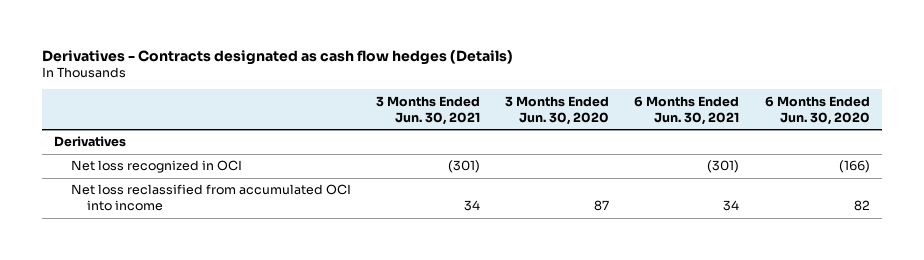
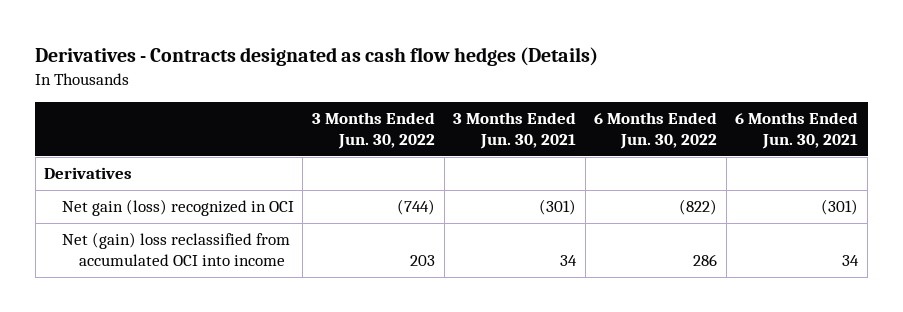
- | 3 Months Ended Jun. 30, 2021 | 3 Months Ended Jun. 30, 2020 | 6 Months Ended Jun. 30, 2021 | 6 Months Ended Jun. 30, 2020
+ | 3 Months Ended Jun. 30, 2022 | 3 Months Ended Jun. 30, 2021 | 6 Months Ended Jun. 30, 2022 | 6 Months Ended Jun. 30, 2021
- Net loss recognized in OCI | (301) | | (301) | (166)
- Net loss reclassified from accumulated OCI into income | 34 | 87 | 34 | 82
+ Net gain (loss) recognized in OCI | (744) | (301) | (822) | (301)
+ Net (gain) loss reclassified from accumulated OCI into income | 203 | 34 | 286 | 34

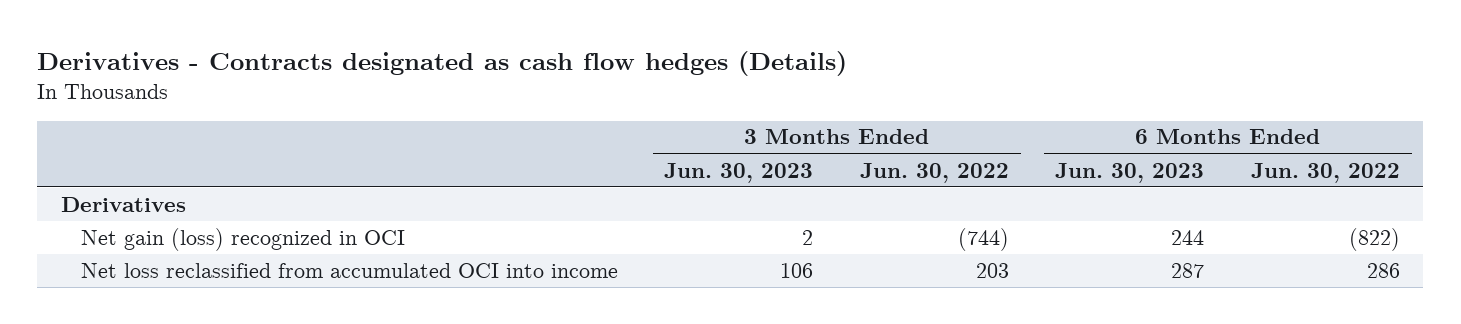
- | 3 Months Ended Jun. 30, 2022 | 3 Months Ended Jun. 30, 2021 | 6 Months Ended Jun. 30, 2022 | 6 Months Ended Jun. 30, 2021
+ | 3 Months Ended Jun. 30, 2023 | 3 Months Ended Jun. 30, 2022 | 6 Months Ended Jun. 30, 2023 | 6 Months Ended Jun. 30, 2022
- Net (gain) loss reclassified from accumulated OCI into income | 203 | 34 | 286 | 34
+ Net loss reclassified from accumulated OCI into income | 106 | 203 | 287 | 286

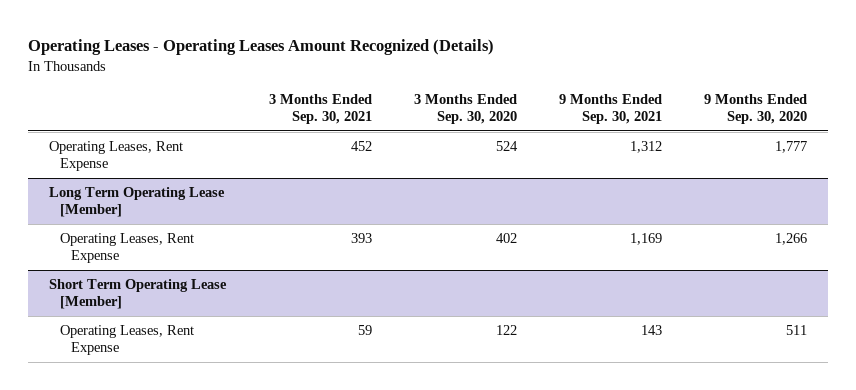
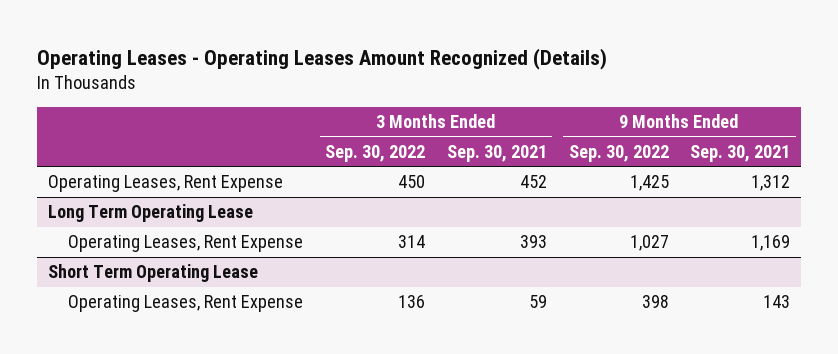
- | 3 Months Ended Sep. 30, 2021 | 3 Months Ended Sep. 30, 2020 | 9 Months Ended Sep. 30, 2021 | 9 Months Ended Sep. 30, 2020
+ | 3 Months Ended Sep. 30, 2022 | 3 Months Ended Sep. 30, 2021 | 9 Months Ended Sep. 30, 2022 | 9 Months Ended Sep. 30, 2021
- Long Term Operating Lease [Member]
+ Long Term Operating Lease
- Short Term Operating Lease [Member]
+ Short Term Operating Lease

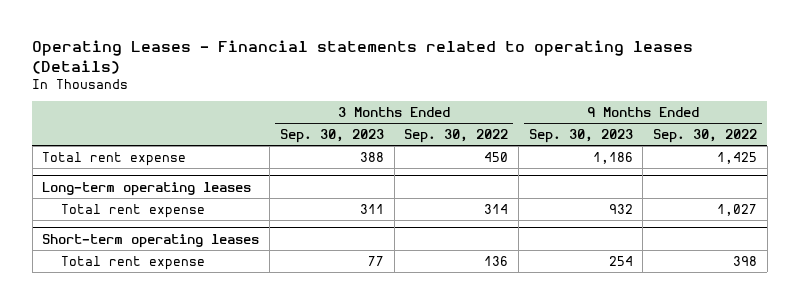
- Operating Leases - Operating Leases Amount Recognized (Details)
+ Operating Leases - Financial statements related to operating leases (Details)
- | 3 Months Ended Sep. 30, 2022 | 3 Months Ended Sep. 30, 2021 | 9 Months Ended Sep. 30, 2022 | 9 Months Ended Sep. 30, 2021
+ | 3 Months Ended Sep. 30, 2023 | 3 Months Ended Sep. 30, 2022 | 9 Months Ended Sep. 30, 2023 | 9 Months Ended Sep. 30, 2022
- Operating Leases, Rent Expense | 450 | 452 | 1,425 | 1,312
- Long Term Operating Lease
- Operating Leases, Rent Expense | 314 | 393 | 1,027 | 1,169
- Short Term Operating Lease
- Operating Leases, Rent Expense | 136 | 59 | 398 | 143
+ Total rent expense | 388 | 450 | 1,186 | 1,425
+ Long-term operating leases
+ Total rent expense | 311 | 314 | 932 | 1,027
+ Short-term operating leases
+ Total rent expense | 77 | 136 | 254 | 398

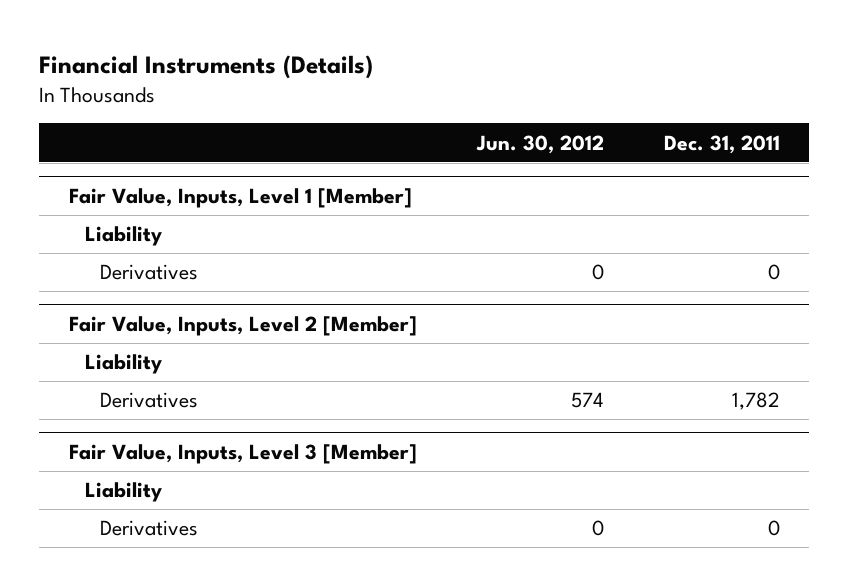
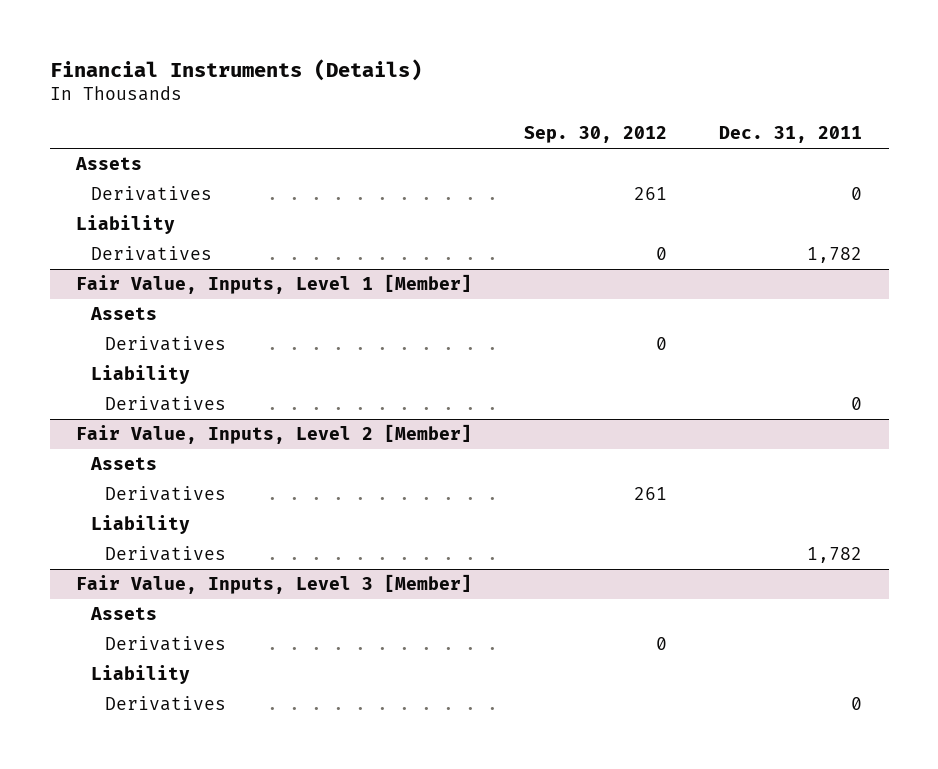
- | Jun. 30, 2012 | Dec. 31, 2011
+ | Sep. 30, 2012 | Dec. 31, 2011
+ Assets
+ Derivatives | 261 | 0
+ Liability
+ Derivatives | 0 | 1,782
@ Fair Value, Inputs, Level 1 [Member]
+ Assets
+ Derivatives | 0 |
@ Fair Value, Inputs, Level 2 [Member]
+ Assets
+ Derivatives | 261 |
@ Fair Value, Inputs, Level 3 [Member]
+ Assets
+ Derivatives | 0 |

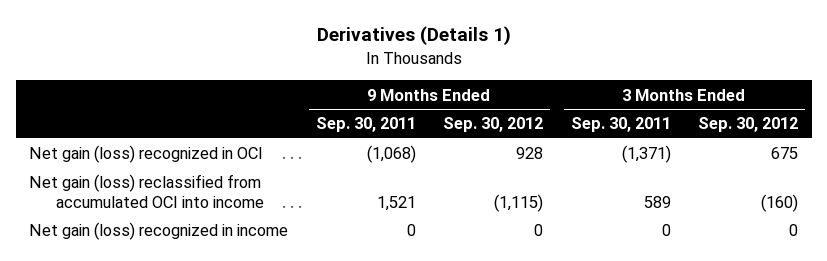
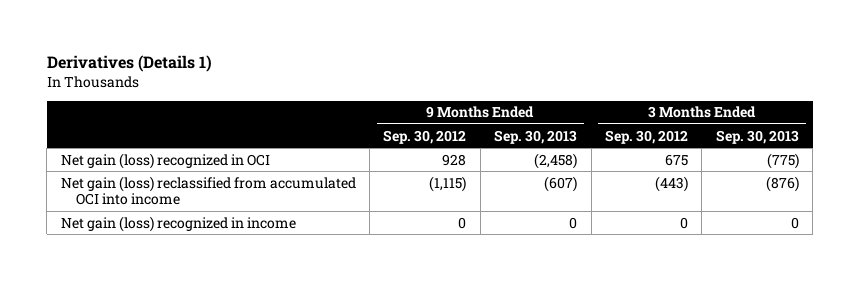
- | 9 Months Ended Sep. 30, 2011 | 9 Months Ended Sep. 30, 2012 | 3 Months Ended Sep. 30, 2011 | 3 Months Ended Sep. 30, 2012
+ | 9 Months Ended Sep. 30, 2012 | 9 Months Ended Sep. 30, 2013 | 3 Months Ended Sep. 30, 2012 | 3 Months Ended Sep. 30, 2013
- Net gain (loss) reclassified from accumulated OCI into income | 1,521 | (1,115) | 589 | (160)
+ Net gain (loss) reclassified from accumulated OCI into income | (1,115) | (607) | (443) | (876)

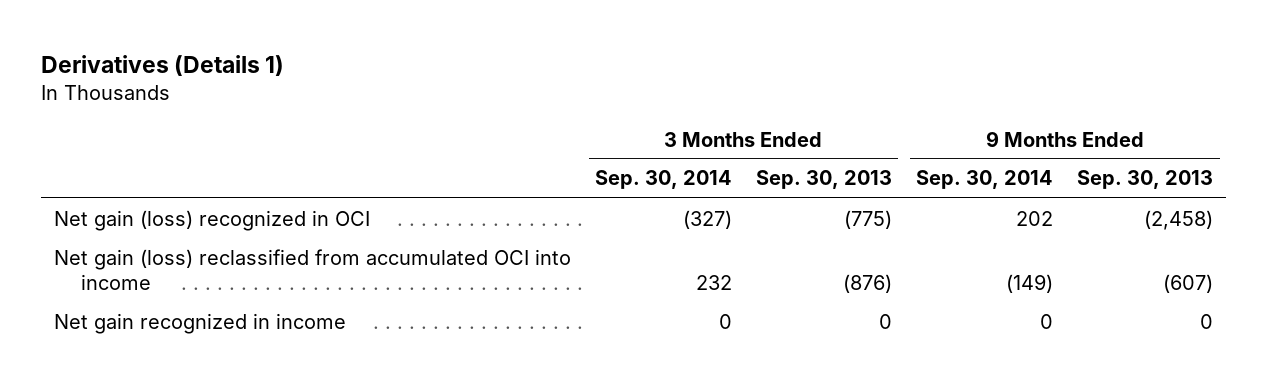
- | 9 Months Ended Sep. 30, 2012 | 9 Months Ended Sep. 30, 2013 | 3 Months Ended Sep. 30, 2012 | 3 Months Ended Sep. 30, 2013
+ | 3 Months Ended Sep. 30, 2014 | 3 Months Ended Sep. 30, 2013 | 9 Months Ended Sep. 30, 2014 | 9 Months Ended Sep. 30, 2013
- Net gain (loss) recognized in income | 0 | 0 | 0 | 0
+ Net gain recognized in income | 0 | 0 | 0 | 0

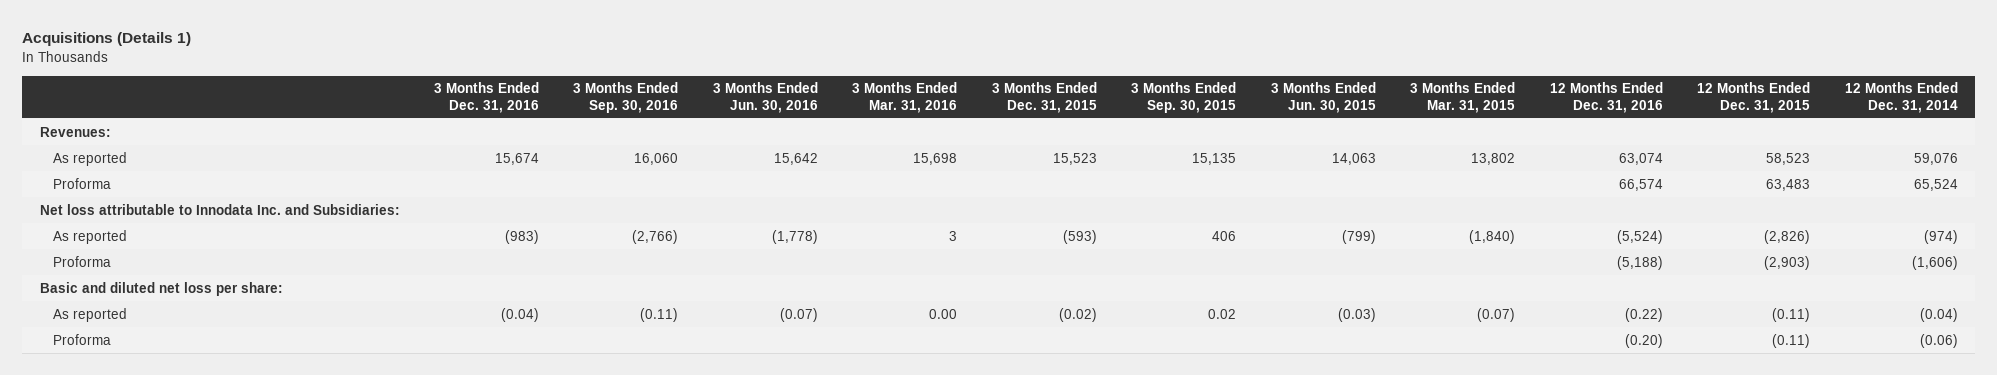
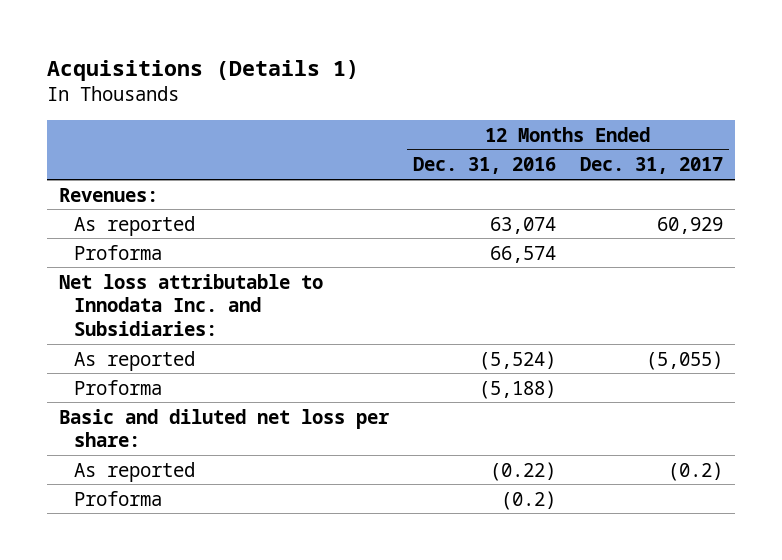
- | 3 Months Ended Dec. 31, 2016 | 3 Months Ended Sep. 30, 2016 | 3 Months Ended Jun. 30, 2016 | 3 Months Ended Mar. 31, 2016 | 3 Months Ended Dec. 31, 2015 | 3 Months Ended Sep. 30, 2015 | 3 Months Ended Jun. 30, 2015 | 3 Months Ended Mar. 31, 2015 | 12 Months Ended Dec. 31, 2016 | 12 Months Ended Dec. 31, 2015 | 12 Months Ended Dec. 31, 2014
+ | 12 Months Ended Dec. 31, 2016 | 12 Months Ended Dec. 31, 2017
- Proforma | | | | | | | | | (0.20) | (0.11) | (0.06)
+ Proforma | (0.2) |

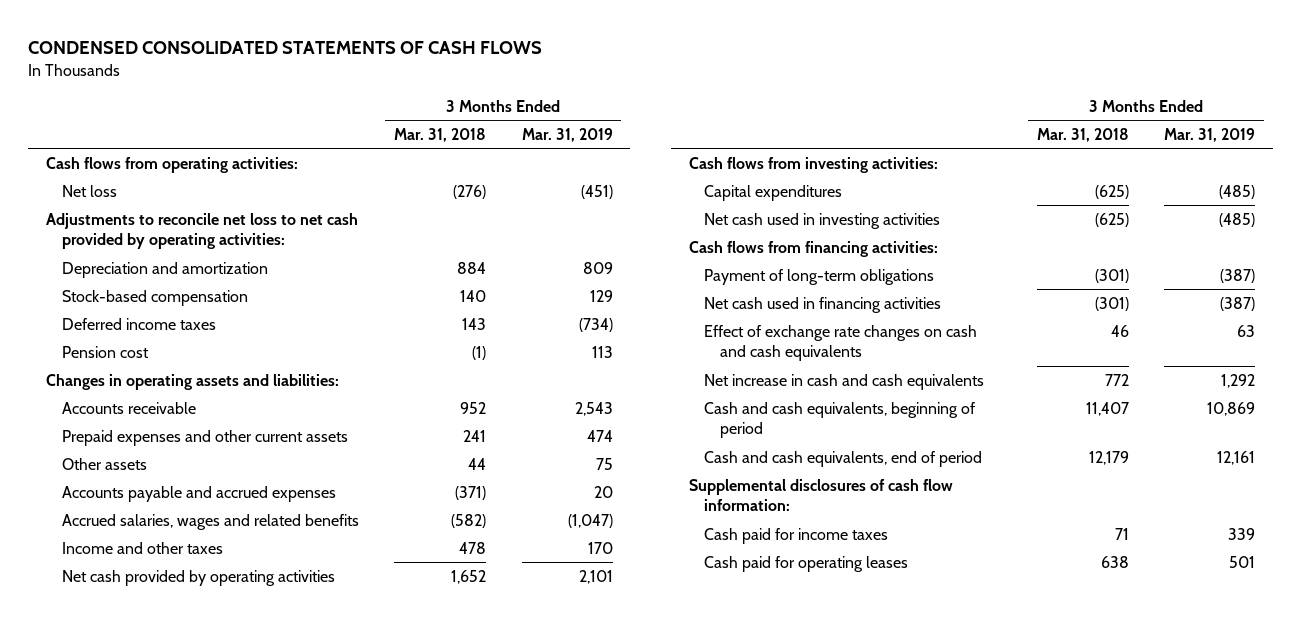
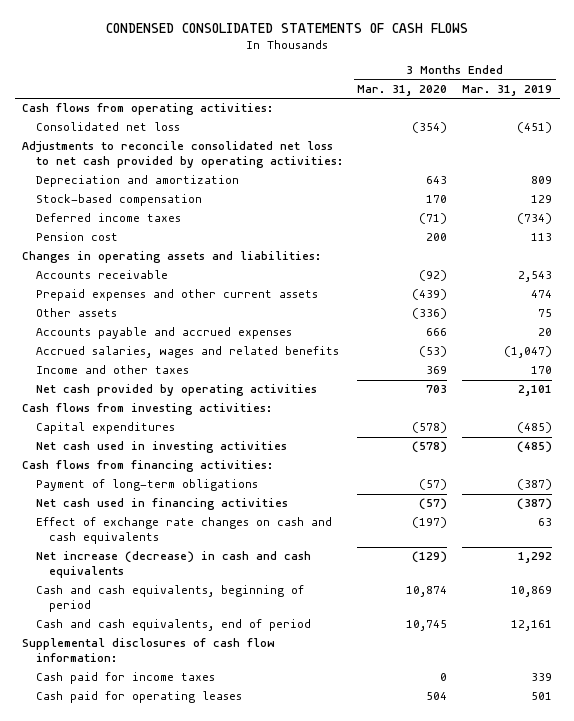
- | 3 Months Ended Mar. 31, 2018 | 3 Months Ended Mar. 31, 2019
+ | 3 Months Ended Mar. 31, 2020 | 3 Months Ended Mar. 31, 2019
- Net loss | (276) | (451)
- Adjustments to reconcile net loss to net cash provided by operating activities:
+ Consolidated net loss | (354) | (451)
+ Adjustments to reconcile consolidated net loss to net cash provided by operating activities:
- Net increase in cash and cash equivalents | 772 | 1,292
+ Net increase (decrease) in cash and cash equivalents | (129) | 1,292

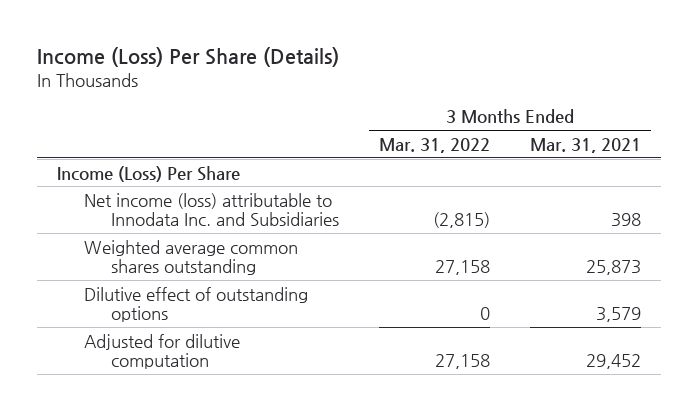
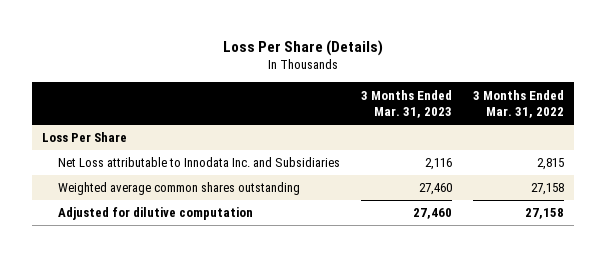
- Income (Loss) Per Share (Details)
+ Loss Per Share (Details)
- | 3 Months Ended Mar. 31, 2022 | 3 Months Ended Mar. 31, 2021
+ | 3 Months Ended Mar. 31, 2023 | 3 Months Ended Mar. 31, 2022
- Income (Loss) Per Share
- Net income (loss) attributable to Innodata Inc. and Subsidiaries | (2,815) | 398
+ Loss Per Share
+ Net Loss attributable to Innodata Inc. and Subsidiaries | 2,116 | 2,815
- Dilutive effect of outstanding options | 0 | 3,579

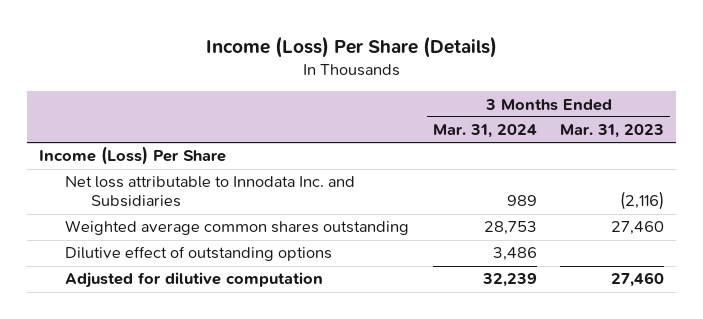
- Loss Per Share (Details)
+ Income (Loss) Per Share (Details)
- | 3 Months Ended Mar. 31, 2023 | 3 Months Ended Mar. 31, 2022
+ | 3 Months Ended Mar. 31, 2024 | 3 Months Ended Mar. 31, 2023
- Loss Per Share
- Net Loss attributable to Innodata Inc. and Subsidiaries | 2,116 | 2,815
+ Income (Loss) Per Share
+ Net loss attributable to Innodata Inc. and Subsidiaries | 989 | (2,116)
+ Dilutive effect of outstanding options | 3,486 |

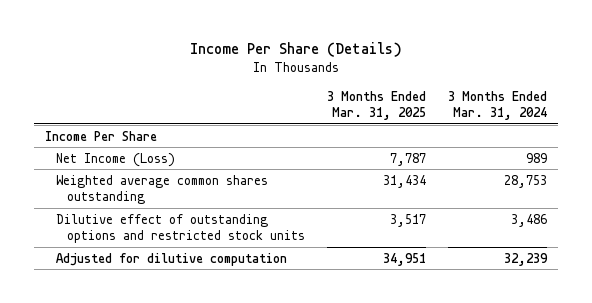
- Income (Loss) Per Share (Details)
+ Income Per Share (Details)
- | 3 Months Ended Mar. 31, 2024 | 3 Months Ended Mar. 31, 2023
+ | 3 Months Ended Mar. 31, 2025 | 3 Months Ended Mar. 31, 2024
- Income (Loss) Per Share
- Net loss attributable to Innodata Inc. and Subsidiaries | 989 | (2,116)
+ Income Per Share
+ Net Income (Loss) | 7,787 | 989
- Dilutive effect of outstanding options | 3,486 |
+ Dilutive effect of outstanding options and restricted stock units | 3,517 | 3,486

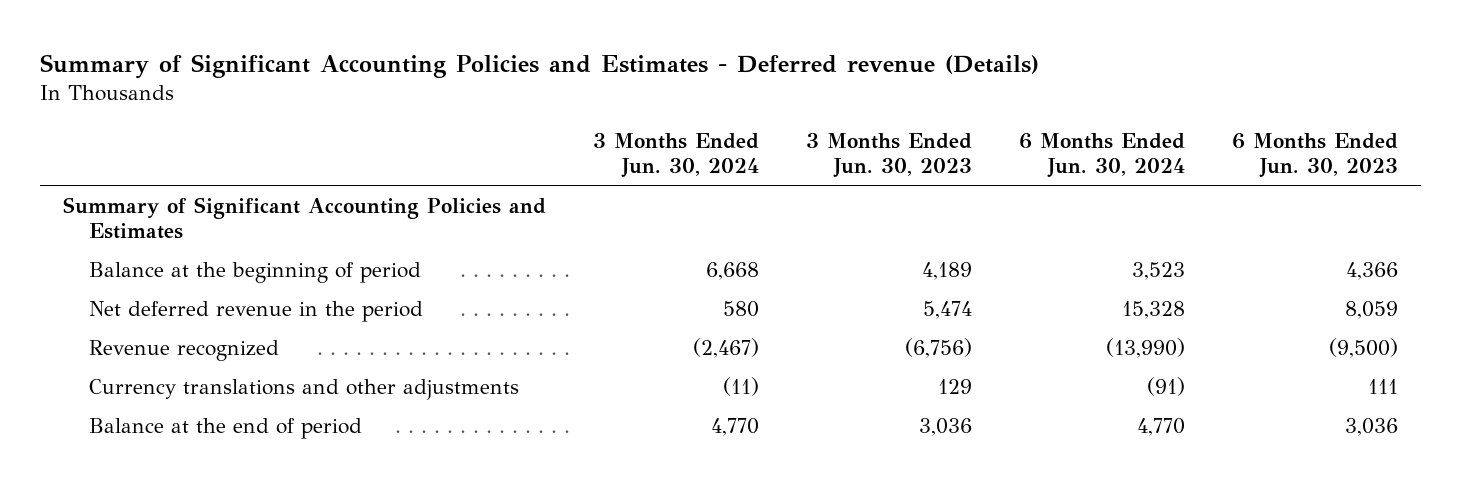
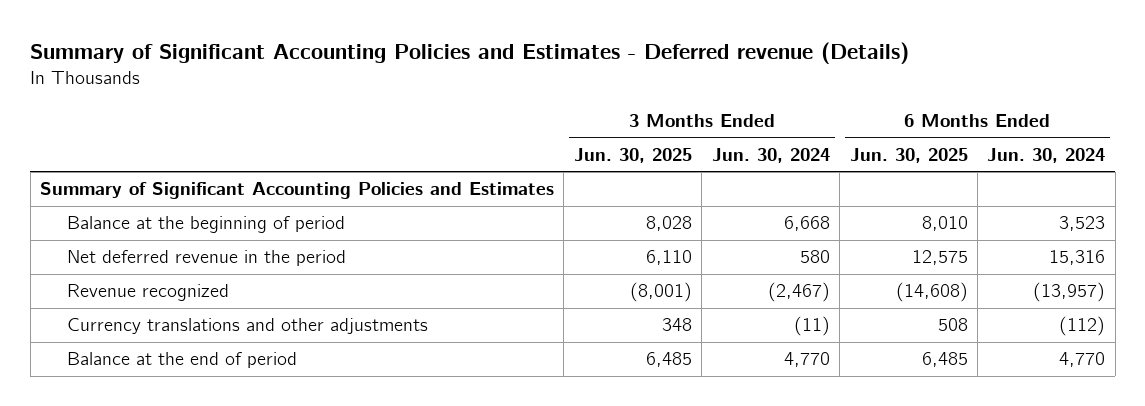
- | 3 Months Ended Jun. 30, 2024 | 3 Months Ended Jun. 30, 2023 | 6 Months Ended Jun. 30, 2024 | 6 Months Ended Jun. 30, 2023
+ | 3 Months Ended Jun. 30, 2025 | 3 Months Ended Jun. 30, 2024 | 6 Months Ended Jun. 30, 2025 | 6 Months Ended Jun. 30, 2024
- Net deferred revenue in the period | 580 | 5,474 | 15,328 | 8,059
- Revenue recognized | (2,467) | (6,756) | (13,990) | (9,500)
- Currency translations and other adjustments | (11) | 129 | (91) | 111
+ Net deferred revenue in the period | 6,110 | 580 | 12,575 | 15,316
+ Revenue recognized | (8,001) | (2,467) | (14,608) | (13,957)
+ Currency translations and other adjustments | 348 | (11) | 508 | (112)

